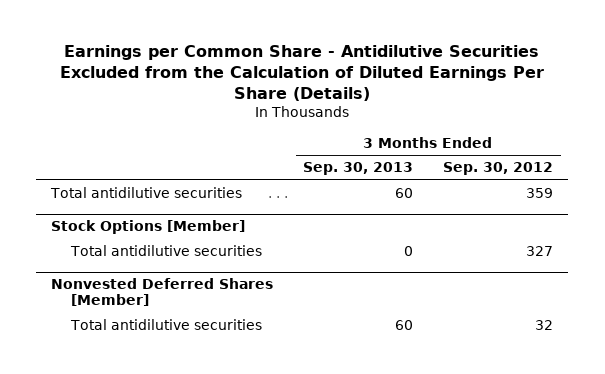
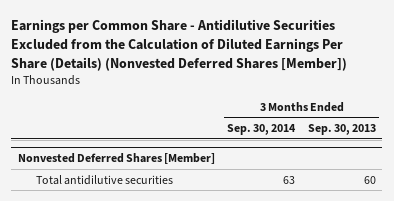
- Earnings per Common Share - Antidilutive Securities Excluded from the Calculation of Diluted Earnings Per Share (Details)
+ Earnings per Common Share - Antidilutive Securities Excluded from the Calculation of Diluted Earnings Per Share (Details) (Nonvested Deferred Shares [Member])
- | 3 Months Ended Sep. 30, 2013 | 3 Months Ended Sep. 30, 2012
+ | 3 Months Ended Sep. 30, 2014 | 3 Months Ended Sep. 30, 2013
- Total antidilutive securities | 60 | 359
- Stock Options [Member]
- Total antidilutive securities | 0 | 327

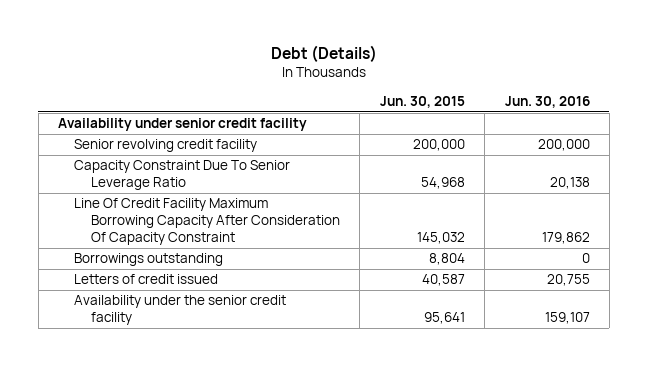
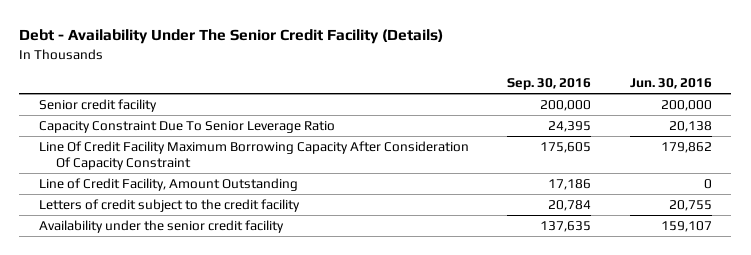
- Debt (Details)
+ Debt - Availability Under The Senior Credit Facility (Details)
- | Jun. 30, 2015 | Jun. 30, 2016
+ | Sep. 30, 2016 | Jun. 30, 2016
- Availability under senior credit facility
- Senior revolving credit facility | 200,000 | 200,000
+ Senior credit facility | 200,000 | 200,000
- Borrowings outstanding | 8,804 | 0
- Letters of credit issued | 40,587 | 20,755
+ Line of Credit Facility, Amount Outstanding | 17,186 | 0
+ Letters of credit subject to the credit facility | 20,784 | 20,755

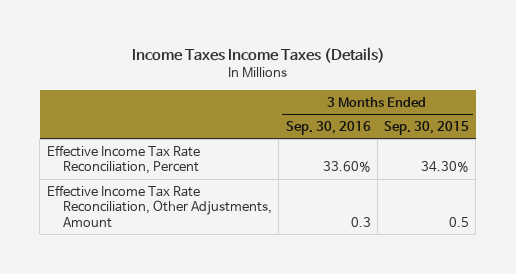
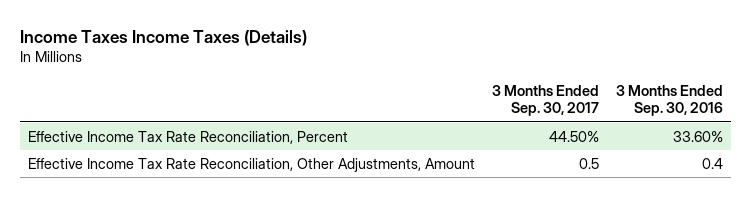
- | 3 Months Ended Sep. 30, 2016 | 3 Months Ended Sep. 30, 2015
+ | 3 Months Ended Sep. 30, 2017 | 3 Months Ended Sep. 30, 2016
- Effective Income Tax Rate Reconciliation, Other Adjustments, Amount | 0.3 | 0.5
+ Effective Income Tax Rate Reconciliation, Other Adjustments, Amount | 0.5 | 0.4

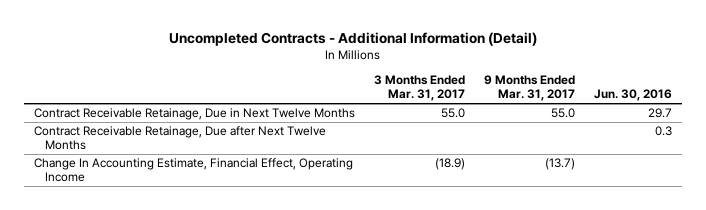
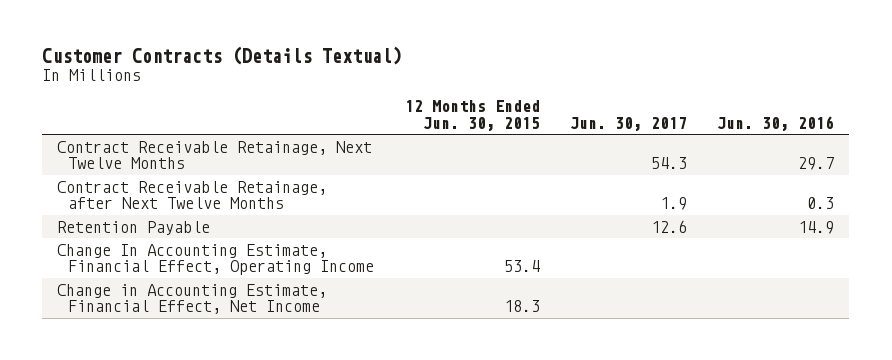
- Uncompleted Contracts - Additional Information (Detail)
+ Customer Contracts (Details Textual)
- | 3 Months Ended Mar. 31, 2017 | 9 Months Ended Mar. 31, 2017 | Jun. 30, 2016
+ | 12 Months Ended Jun. 30, 2015 | Jun. 30, 2017 | Jun. 30, 2016
- Contract Receivable Retainage, Due in Next Twelve Months | 55.0 | 55.0 | 29.7
- Contract Receivable Retainage, Due after Next Twelve Months | | | 0.3
+ Contract Receivable Retainage, Next Twelve Months | | 54.3 | 29.7
+ Contract Receivable Retainage, after Next Twelve Months | | 1.9 | 0.3
+ Retention Payable | | 12.6 | 14.9
+ Change in Accounting Estimate, Financial Effect, Net Income | 18.3 | |

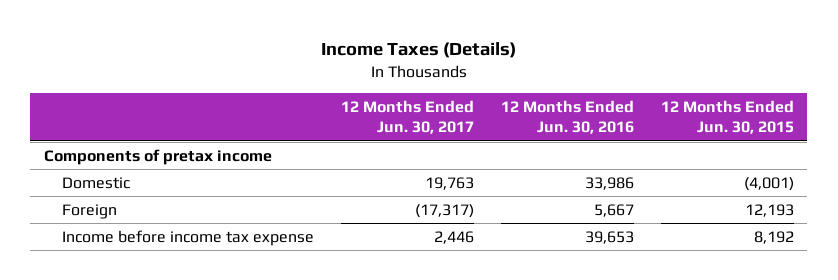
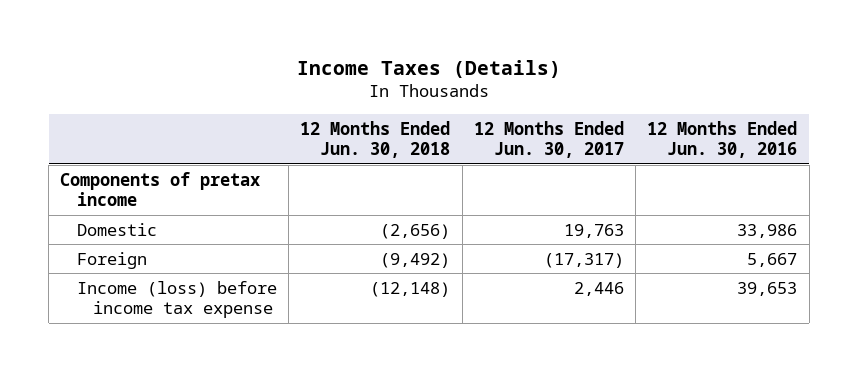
- | 12 Months Ended Jun. 30, 2017 | 12 Months Ended Jun. 30, 2016 | 12 Months Ended Jun. 30, 2015
+ | 12 Months Ended Jun. 30, 2018 | 12 Months Ended Jun. 30, 2017 | 12 Months Ended Jun. 30, 2016
- Income before income tax expense | 2,446 | 39,653 | 8,192
+ Income (loss) before income tax expense | (12,148) | 2,446 | 39,653

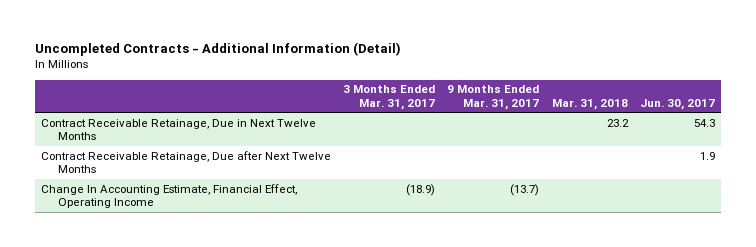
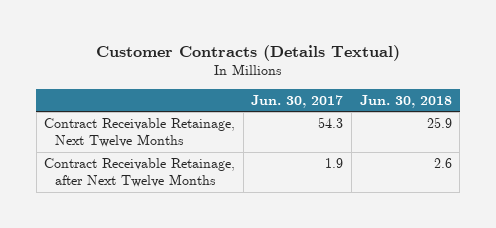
- Uncompleted Contracts - Additional Information (Detail)
+ Customer Contracts (Details Textual)
- | 3 Months Ended Mar. 31, 2017 | 9 Months Ended Mar. 31, 2017 | Mar. 31, 2018 | Jun. 30, 2017
+ | Jun. 30, 2017 | Jun. 30, 2018
- Contract Receivable Retainage, Due in Next Twelve Months | | | 23.2 | 54.3
- Contract Receivable Retainage, Due after Next Twelve Months | | | | 1.9
- Change In Accounting Estimate, Financial Effect, Operating Income | (18.9) | (13.7) | |
+ Contract Receivable Retainage, Next Twelve Months | 54.3 | 25.9
+ Contract Receivable Retainage, after Next Twelve Months | 1.9 | 2.6

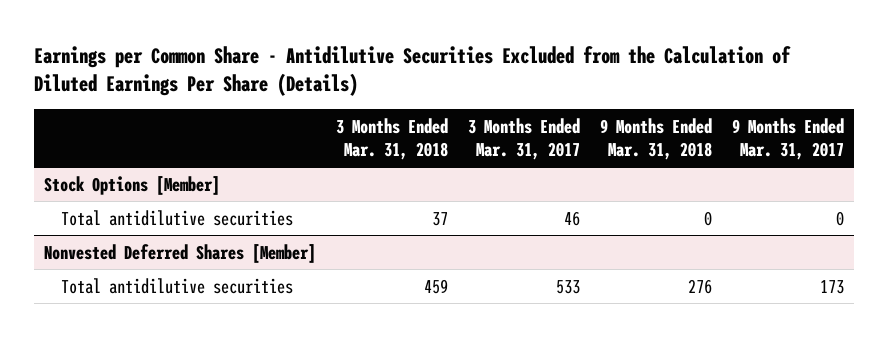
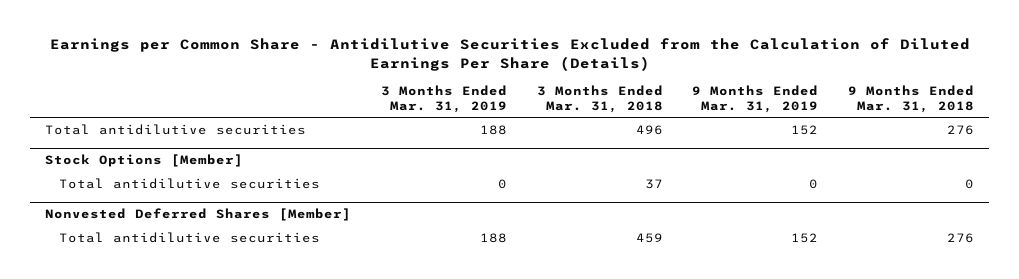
- | 3 Months Ended Mar. 31, 2018 | 3 Months Ended Mar. 31, 2017 | 9 Months Ended Mar. 31, 2018 | 9 Months Ended Mar. 31, 2017
+ | 3 Months Ended Mar. 31, 2019 | 3 Months Ended Mar. 31, 2018 | 9 Months Ended Mar. 31, 2019 | 9 Months Ended Mar. 31, 2018
+ Total antidilutive securities | 188 | 496 | 152 | 276

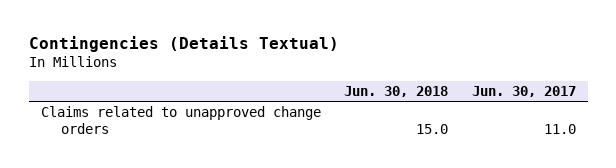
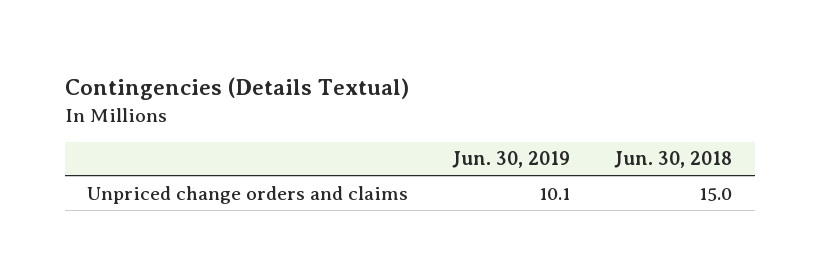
- | Jun. 30, 2018 | Jun. 30, 2017
+ | Jun. 30, 2019 | Jun. 30, 2018
- Claims related to unapproved change orders | 15.0 | 11.0
+ Unpriced change orders and claims | 10.1 | 15.0

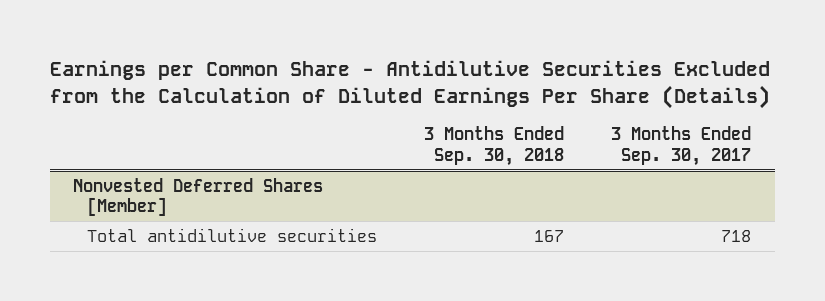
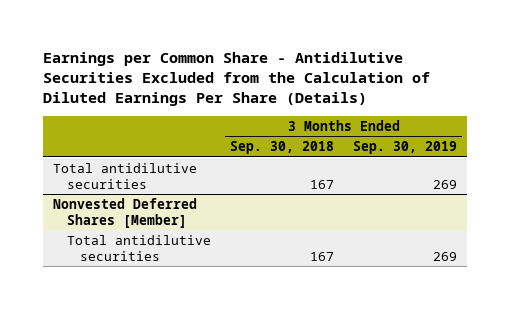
- | 3 Months Ended Sep. 30, 2018 | 3 Months Ended Sep. 30, 2017
+ | 3 Months Ended Sep. 30, 2018 | 3 Months Ended Sep. 30, 2019
+ Total antidilutive securities | 167 | 269

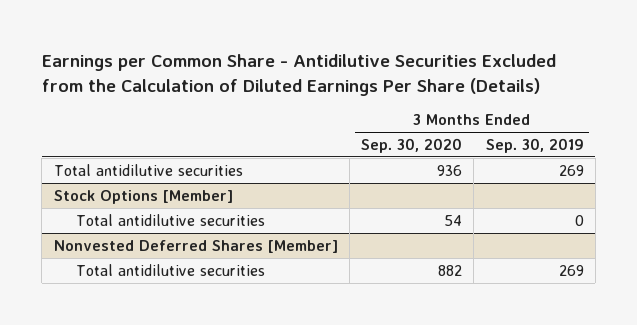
- | 3 Months Ended Sep. 30, 2018 | 3 Months Ended Sep. 30, 2019
+ | 3 Months Ended Sep. 30, 2020 | 3 Months Ended Sep. 30, 2019
+ Stock Options [Member]
+ Total antidilutive securities | 54 | 0

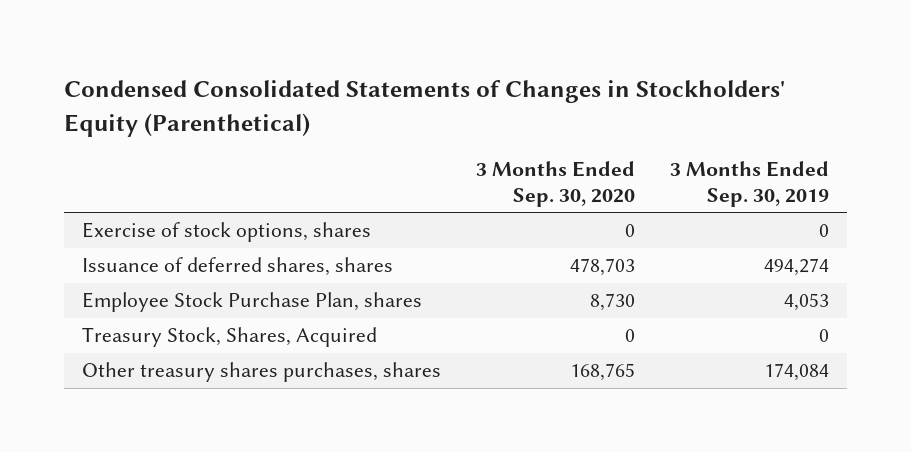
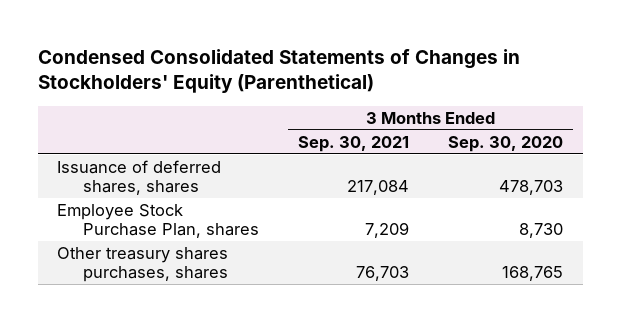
- | 3 Months Ended Sep. 30, 2020 | 3 Months Ended Sep. 30, 2019
+ | 3 Months Ended Sep. 30, 2021 | 3 Months Ended Sep. 30, 2020
- Exercise of stock options, shares | 0 | 0
- Treasury Stock, Shares, Acquired | 0 | 0

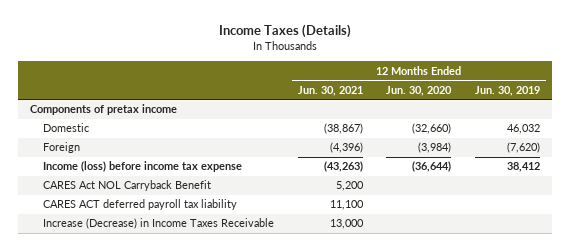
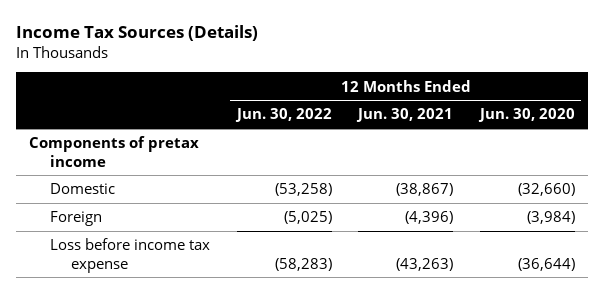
- Income Taxes (Details)
+ Income Tax Sources (Details)
- | 12 Months Ended Jun. 30, 2021 | 12 Months Ended Jun. 30, 2020 | 12 Months Ended Jun. 30, 2019
+ | 12 Months Ended Jun. 30, 2022 | 12 Months Ended Jun. 30, 2021 | 12 Months Ended Jun. 30, 2020
- Income (loss) before income tax expense | (43,263) | (36,644) | 38,412
- CARES Act NOL Carryback Benefit | 5,200 | |
- CARES ACT deferred payroll tax liability | 11,100 | |
- Increase (Decrease) in Income Taxes Receivable | 13,000 | |
+ Loss before income tax expense | (58,283) | (43,263) | (36,644)

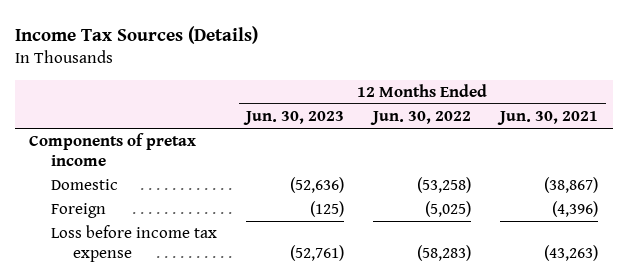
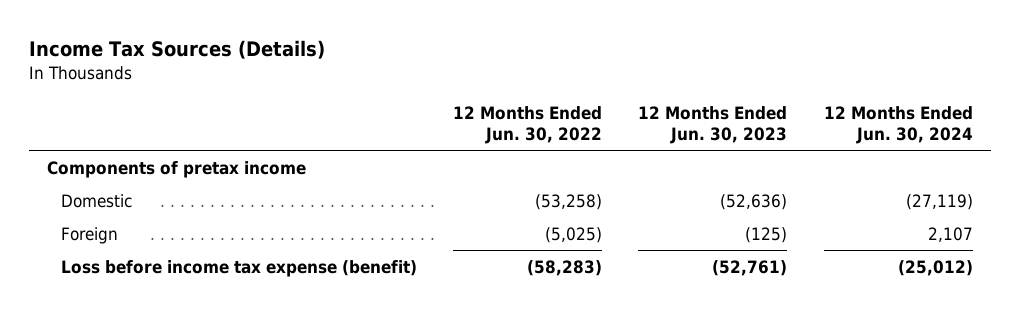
- | 12 Months Ended Jun. 30, 2023 | 12 Months Ended Jun. 30, 2022 | 12 Months Ended Jun. 30, 2021
+ | 12 Months Ended Jun. 30, 2022 | 12 Months Ended Jun. 30, 2023 | 12 Months Ended Jun. 30, 2024
- Loss before income tax expense | (52,761) | (58,283) | (43,263)
+ Loss before income tax expense (benefit) | (58,283) | (52,761) | (25,012)

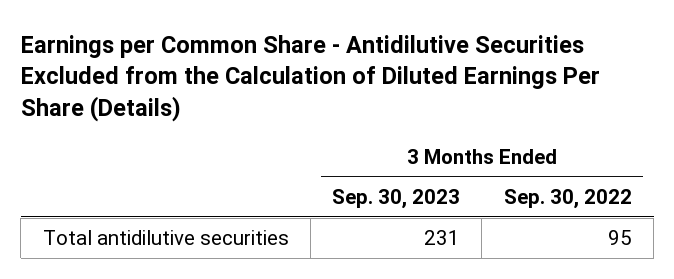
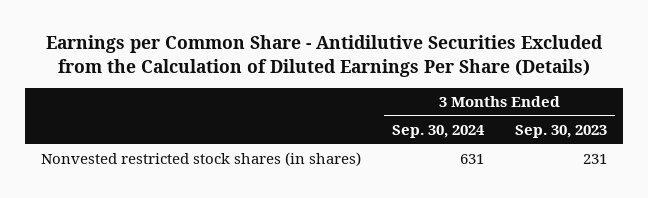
- | 3 Months Ended Sep. 30, 2023 | 3 Months Ended Sep. 30, 2022
+ | 3 Months Ended Sep. 30, 2024 | 3 Months Ended Sep. 30, 2023
- Total antidilutive securities | 231 | 95
+ Nonvested restricted stock shares (in shares) | 631 | 231

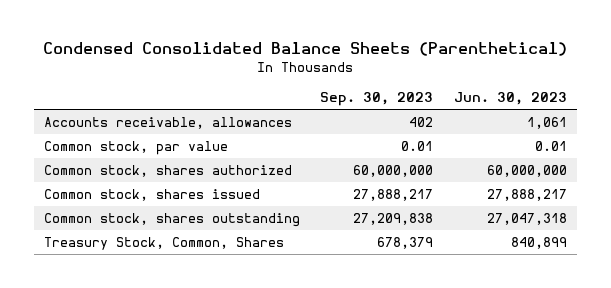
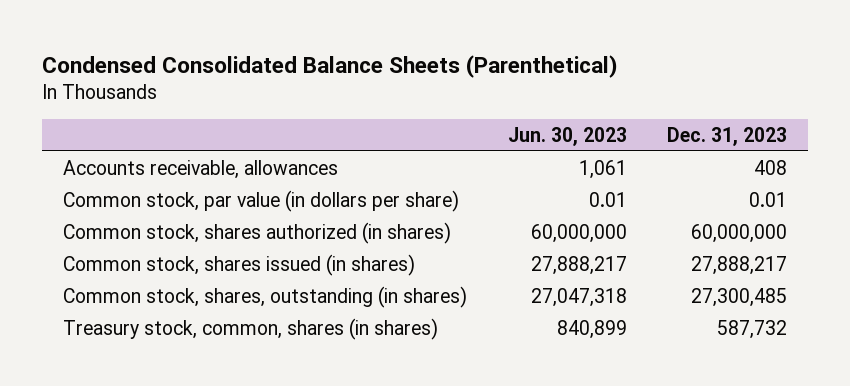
- | Sep. 30, 2023 | Jun. 30, 2023
+ | Jun. 30, 2023 | Dec. 31, 2023
- Common stock, par value | 0.01 | 0.01
- Common stock, shares authorized | 60,000,000 | 60,000,000
- Common stock, shares issued | 27,888,217 | 27,888,217
- Common stock, shares outstanding | 27,209,838 | 27,047,318
- Treasury Stock, Common, Shares | 678,379 | 840,899
+ Common stock, par value (in dollars per share) | 0.01 | 0.01
+ Common stock, shares authorized (in shares) | 60,000,000 | 60,000,000
+ Common stock, shares issued (in shares) | 27,888,217 | 27,888,217
+ Common stock, shares, outstanding (in shares) | 27,047,318 | 27,300,485
+ Treasury stock, common, shares (in shares) | 840,899 | 587,732

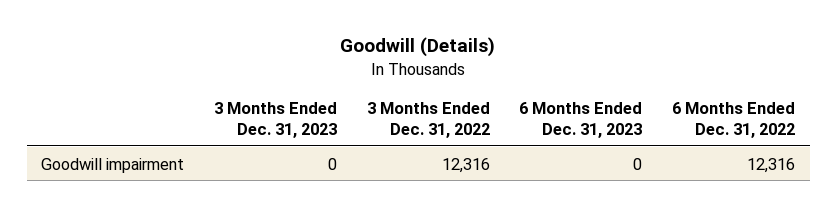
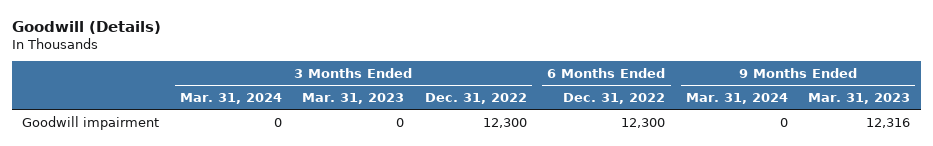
- | 3 Months Ended Dec. 31, 2023 | 3 Months Ended Dec. 31, 2022 | 6 Months Ended Dec. 31, 2023 | 6 Months Ended Dec. 31, 2022
+ | 3 Months Ended Mar. 31, 2024 | 3 Months Ended Mar. 31, 2023 | 3 Months Ended Dec. 31, 2022 | 6 Months Ended Dec. 31, 2022 | 9 Months Ended Mar. 31, 2024 | 9 Months Ended Mar. 31, 2023
- Goodwill impairment | 0 | 12,316 | 0 | 12,316
+ Goodwill impairment | 0 | 0 | 12,300 | 12,300 | 0 | 12,316

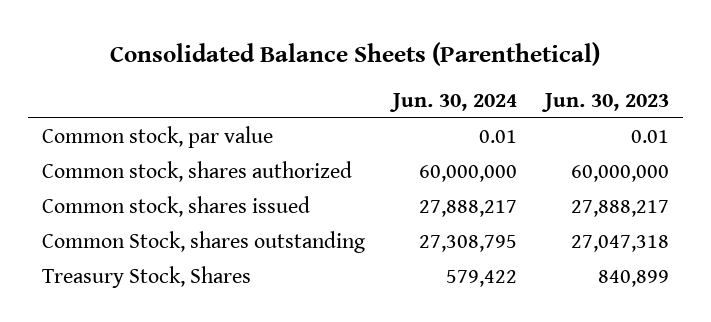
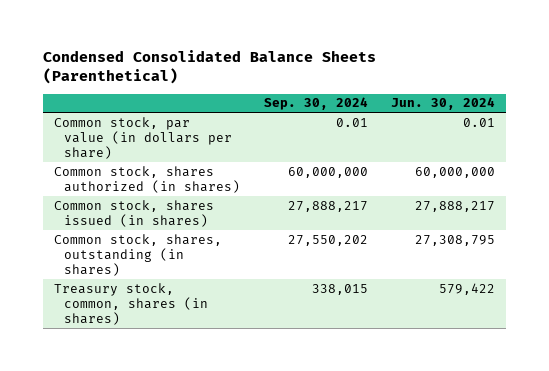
- Consolidated Balance Sheets (Parenthetical)
+ Condensed Consolidated Balance Sheets (Parenthetical)
- | Jun. 30, 2024 | Jun. 30, 2023
+ | Sep. 30, 2024 | Jun. 30, 2024
- Common stock, par value | 0.01 | 0.01
- Common stock, shares authorized | 60,000,000 | 60,000,000
- Common stock, shares issued | 27,888,217 | 27,888,217
- Common Stock, shares outstanding | 27,308,795 | 27,047,318
- Treasury Stock, Shares | 579,422 | 840,899
+ Common stock, par value (in dollars per share) | 0.01 | 0.01
+ Common stock, shares authorized (in shares) | 60,000,000 | 60,000,000
+ Common stock, shares issued (in shares) | 27,888,217 | 27,888,217
+ Common stock, shares, outstanding (in shares) | 27,550,202 | 27,308,795
+ Treasury stock, common, shares (in shares) | 338,015 | 579,422

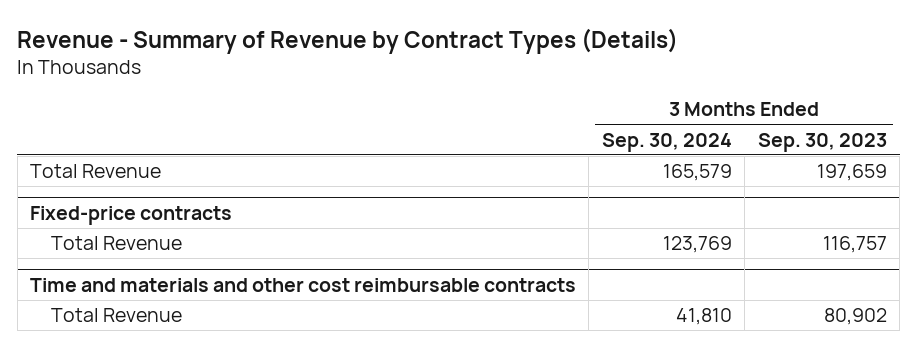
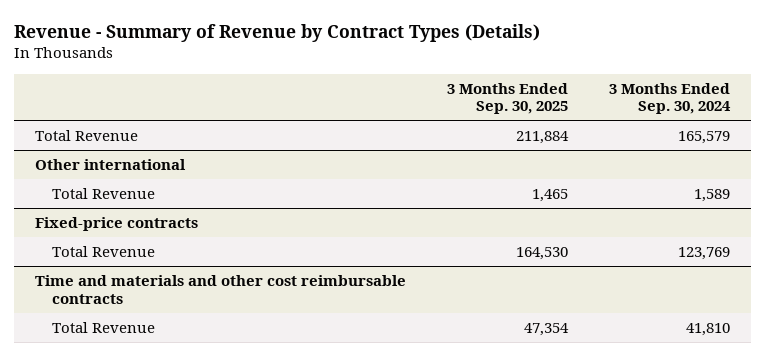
- | 3 Months Ended Sep. 30, 2024 | 3 Months Ended Sep. 30, 2023
+ | 3 Months Ended Sep. 30, 2025 | 3 Months Ended Sep. 30, 2024
+ Other international
+ Total Revenue | 1,465 | 1,589

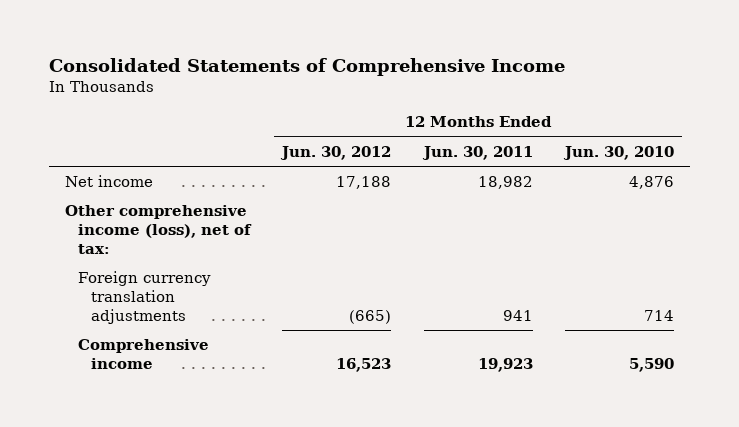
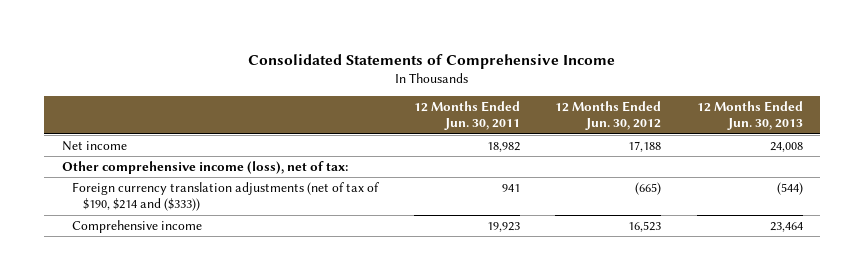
- | 12 Months Ended Jun. 30, 2012 | 12 Months Ended Jun. 30, 2011 | 12 Months Ended Jun. 30, 2010
+ | 12 Months Ended Jun. 30, 2011 | 12 Months Ended Jun. 30, 2012 | 12 Months Ended Jun. 30, 2013
- Foreign currency translation adjustments | (665) | 941 | 714
+ Foreign currency translation adjustments (net of tax of $190, $214 and ($333)) | 941 | (665) | (544)

